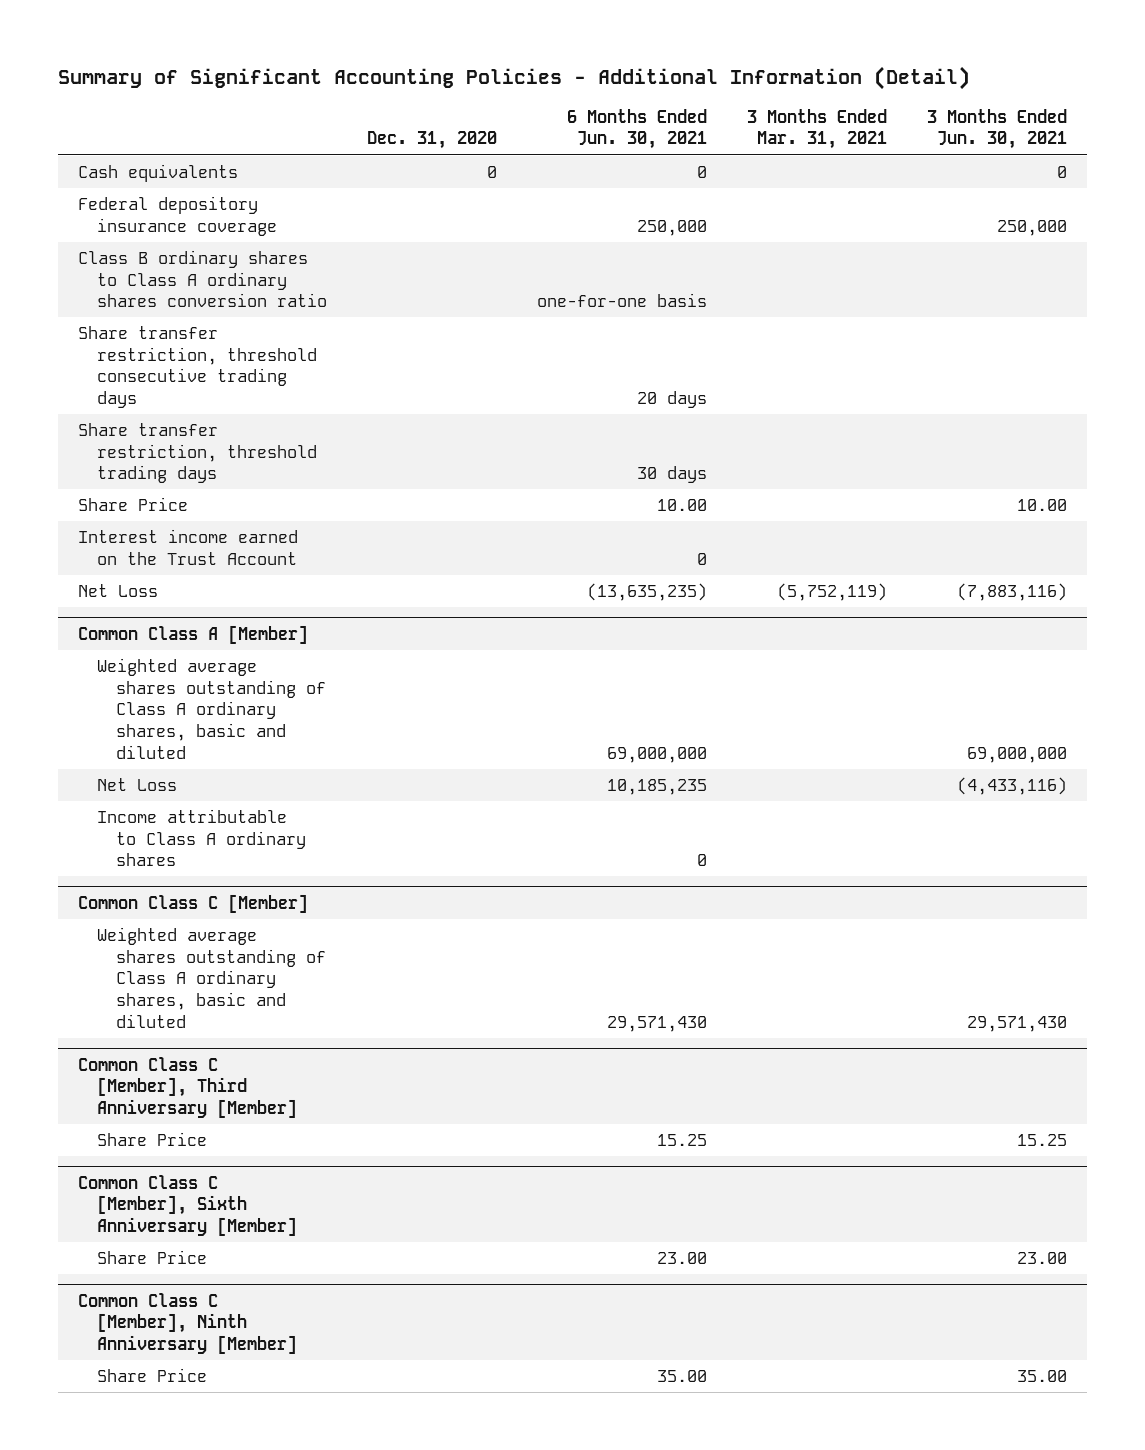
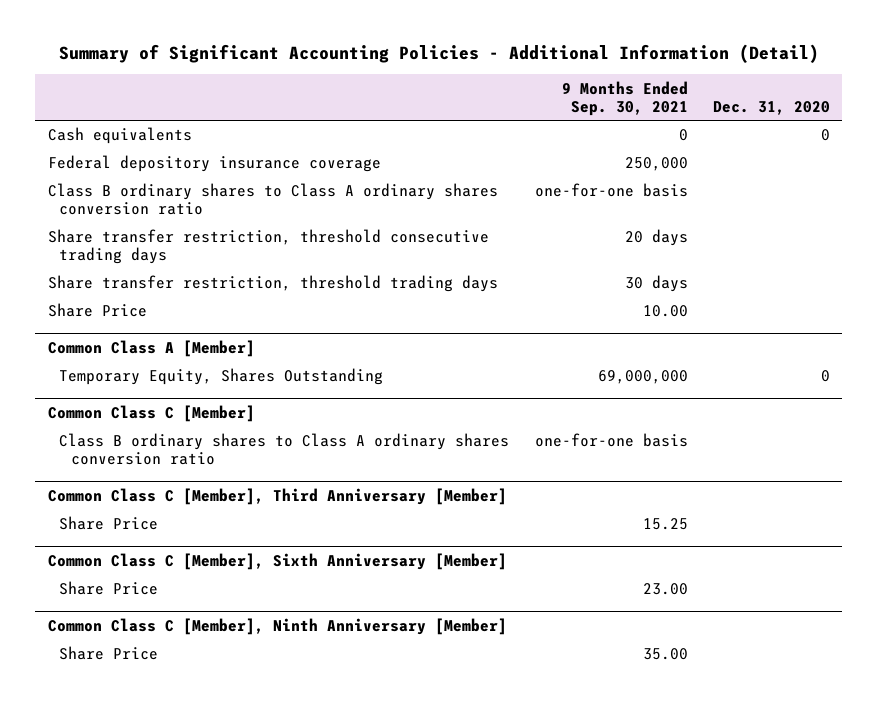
- | Dec. 31, 2020 | 6 Months Ended Jun. 30, 2021 | 3 Months Ended Mar. 31, 2021 | 3 Months Ended Jun. 30, 2021
+ | 9 Months Ended Sep. 30, 2021 | Dec. 31, 2020
- Interest income earned on the Trust Account | | 0 | |
- Net Loss | | (13,635,235) | (5,752,119) | (7,883,116)
@ Common Class A [Member]
- Weighted average shares outstanding of Class A ordinary shares, basic and diluted | | 69,000,000 | | 69,000,000
- Net Loss | | 10,185,235 | | (4,433,116)
- Income attributable to Class A ordinary shares | | 0 | |
+ Temporary Equity, Shares Outstanding | 69,000,000 | 0
@ Common Class C [Member]
- Weighted average shares outstanding of Class A ordinary shares, basic and diluted | | 29,571,430 | | 29,571,430
+ Class B ordinary shares to Class A ordinary shares conversion ratio | one-for-one basis |

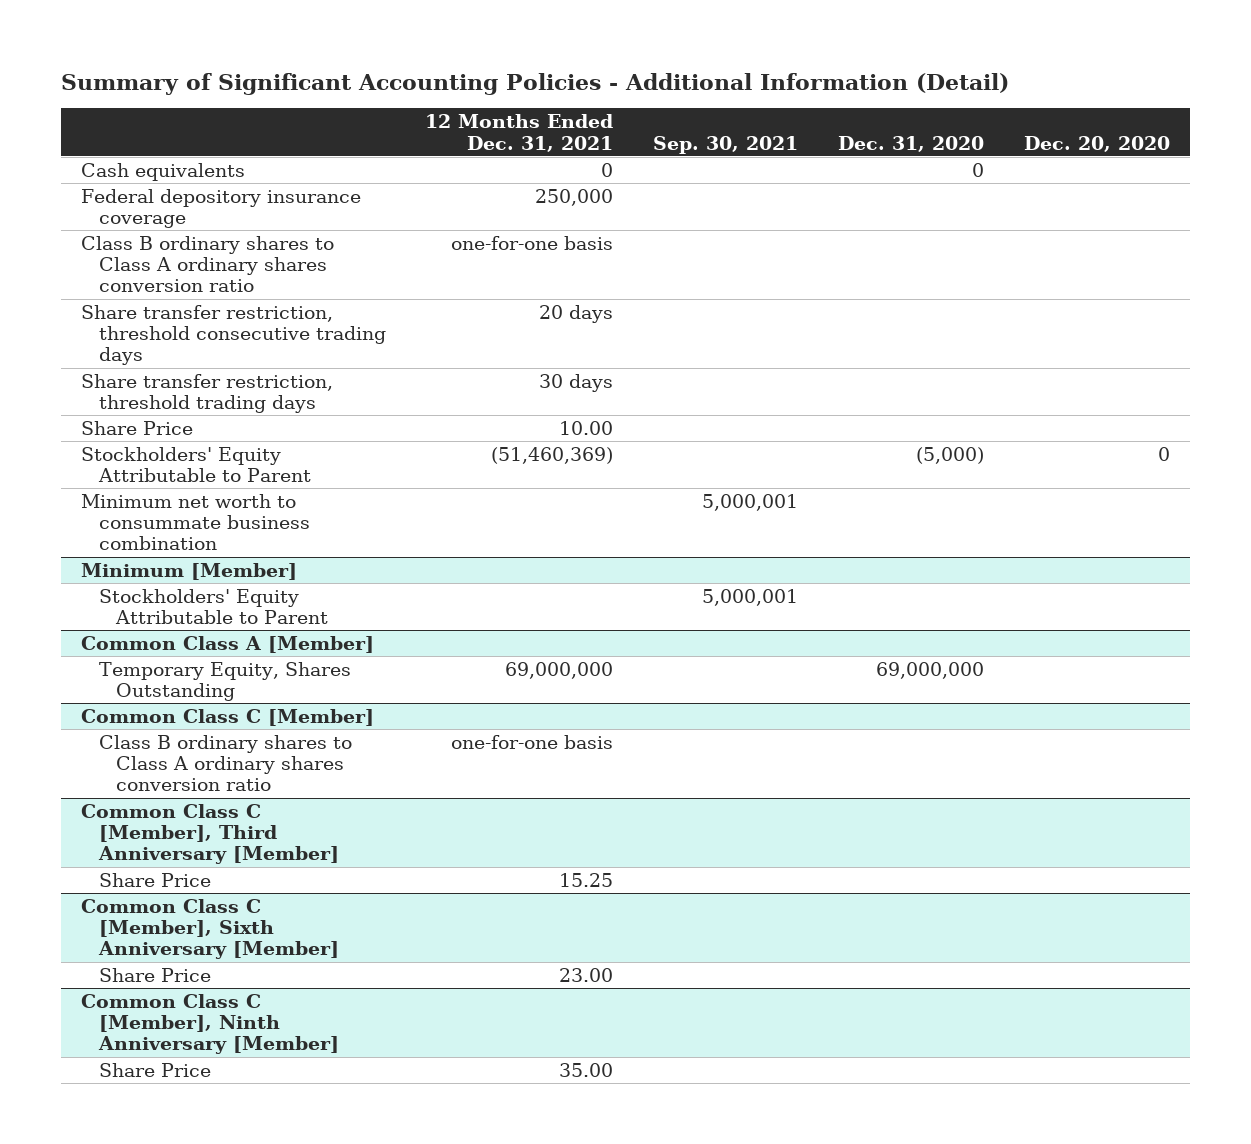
- | 9 Months Ended Sep. 30, 2021 | Dec. 31, 2020
+ | 12 Months Ended Dec. 31, 2021 | Sep. 30, 2021 | Dec. 31, 2020 | Dec. 20, 2020
+ Stockholders' Equity Attributable to Parent | (51,460,369) | | (5,000) | 0
+ Minimum net worth to consummate business combination | | 5,000,001 | |
+ Minimum [Member]
+ Stockholders' Equity Attributable to Parent | | 5,000,001 | |
@ Common Class A [Member]
- Temporary Equity, Shares Outstanding | 69,000,000 | 0
+ Temporary Equity, Shares Outstanding | 69,000,000 | | 69,000,000 |

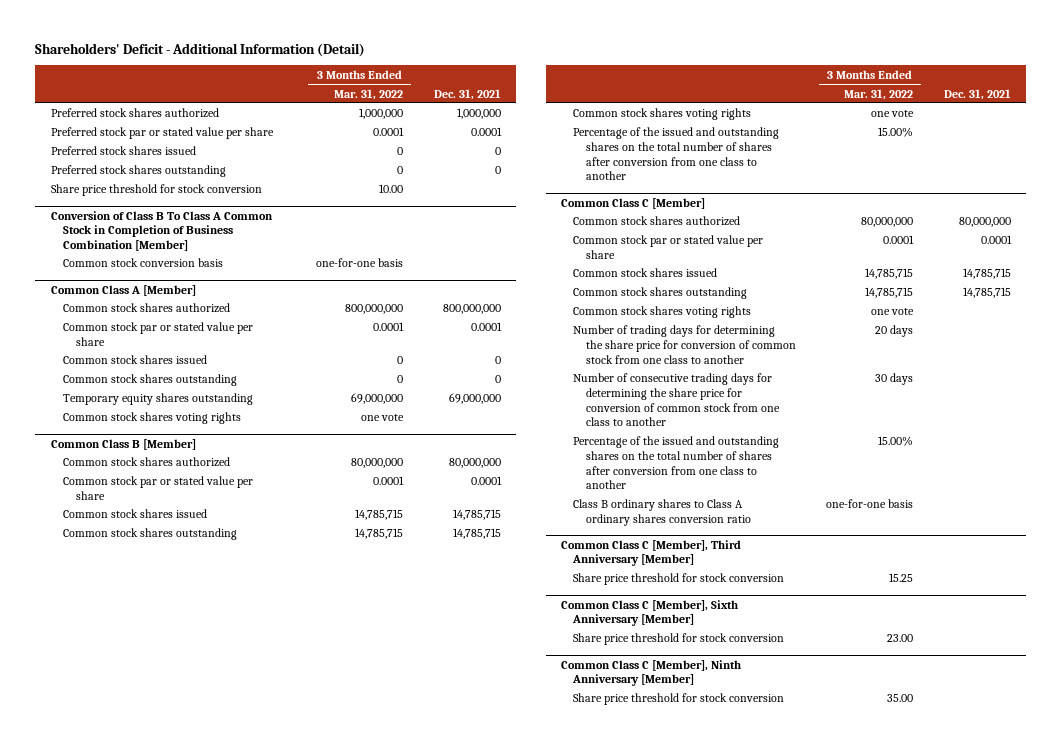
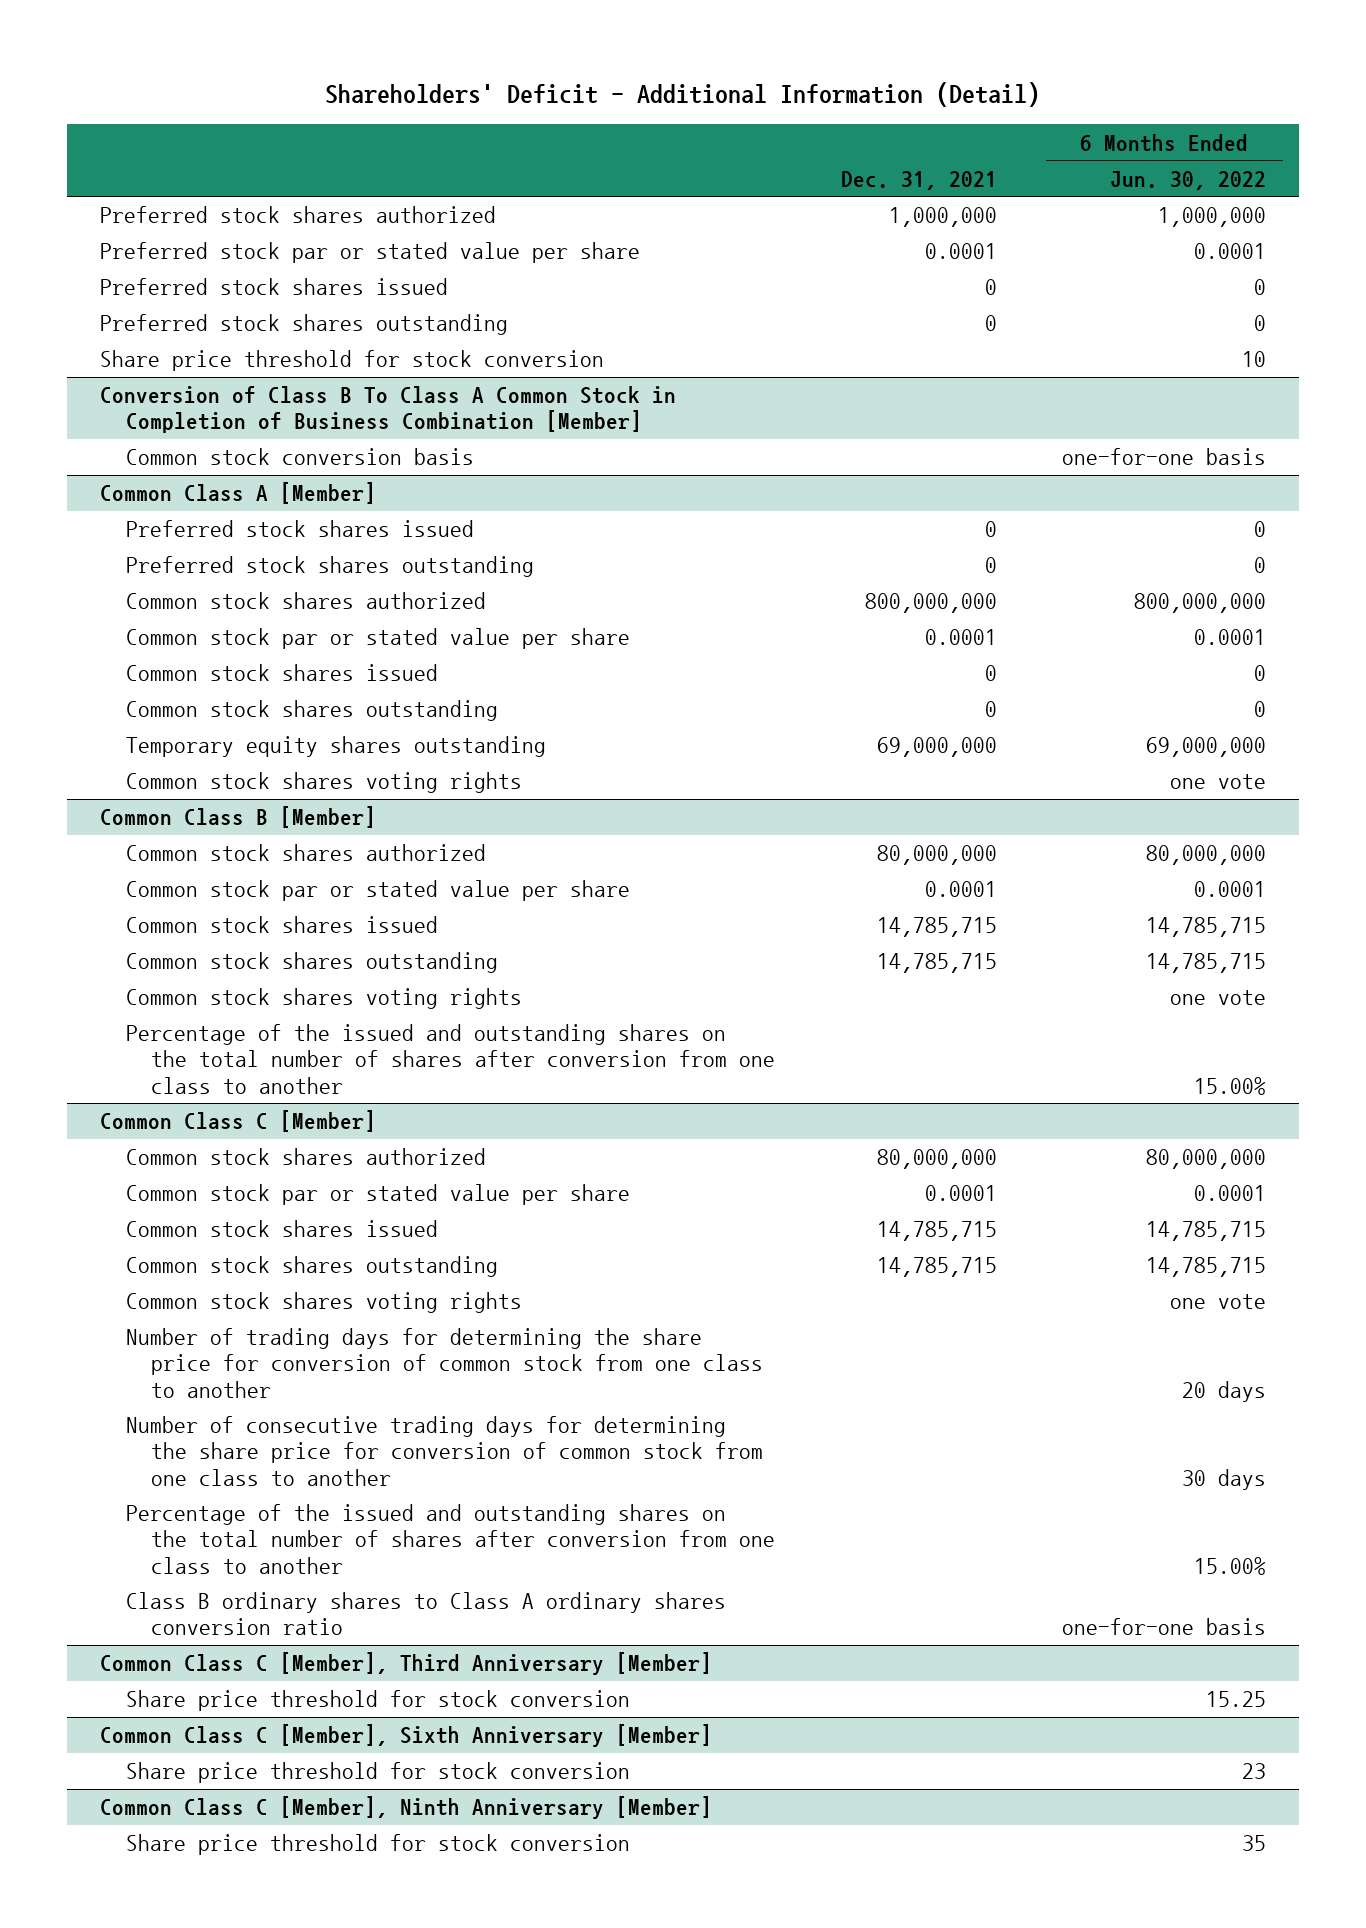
- | 3 Months Ended Mar. 31, 2022 | Dec. 31, 2021
+ | Dec. 31, 2021 | 6 Months Ended Jun. 30, 2022
@ Common Class A [Member]
+ Preferred stock shares issued | 0 | 0
+ Preferred stock shares outstanding | 0 | 0

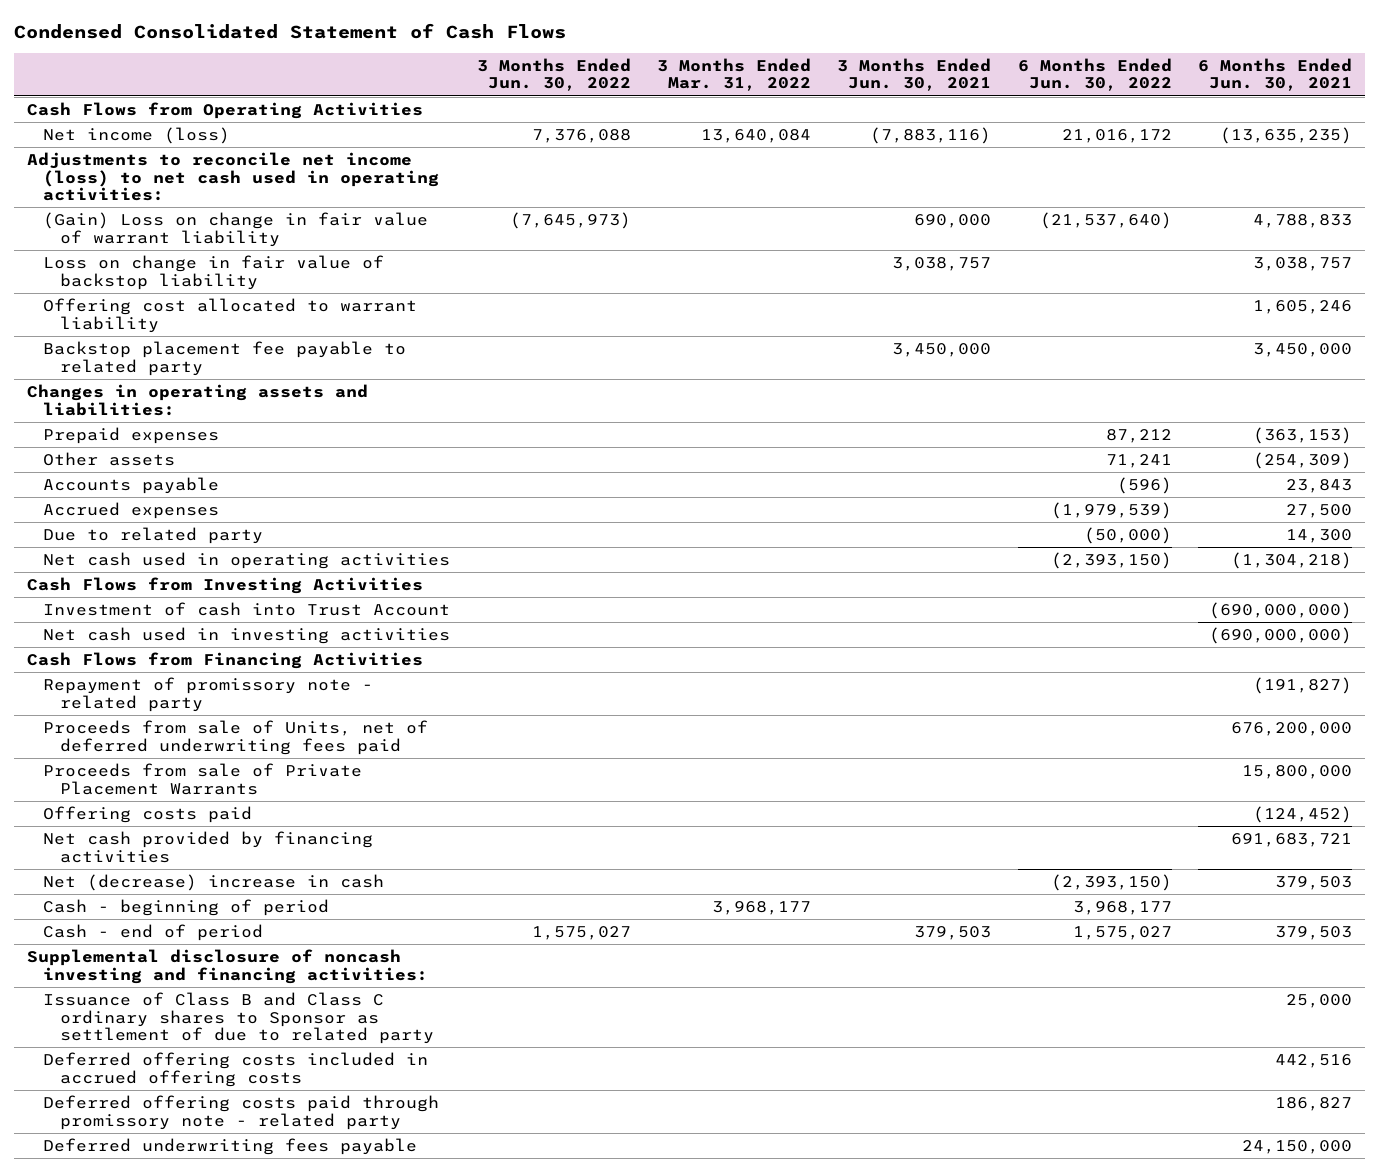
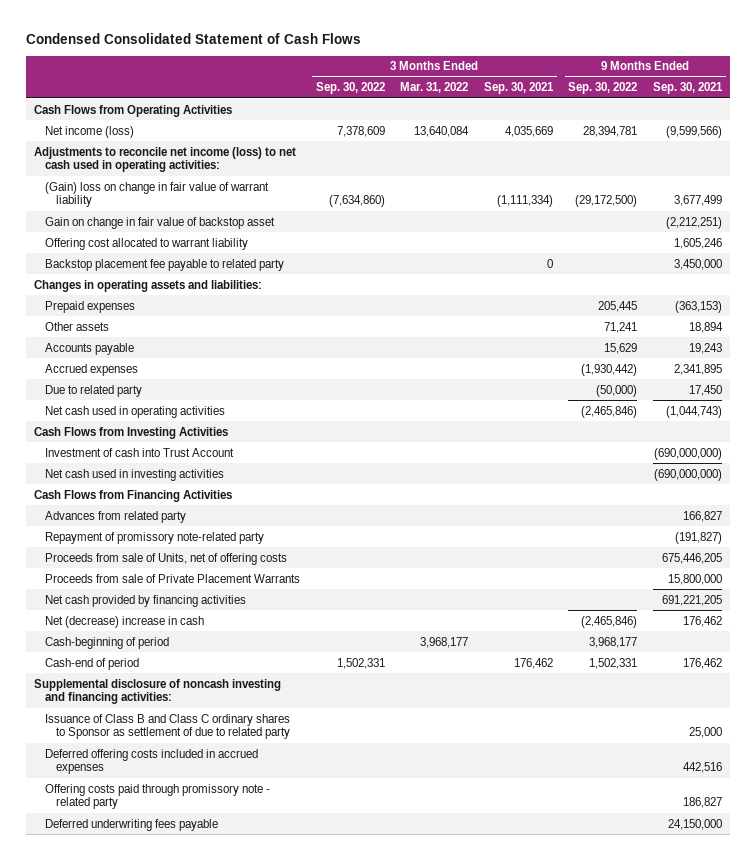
- | 3 Months Ended Jun. 30, 2022 | 3 Months Ended Mar. 31, 2022 | 3 Months Ended Jun. 30, 2021 | 6 Months Ended Jun. 30, 2022 | 6 Months Ended Jun. 30, 2021
+ | 3 Months Ended Sep. 30, 2022 | 3 Months Ended Mar. 31, 2022 | 3 Months Ended Sep. 30, 2021 | 9 Months Ended Sep. 30, 2022 | 9 Months Ended Sep. 30, 2021
- (Gain) Loss on change in fair value of warrant liability | (7,645,973) | | 690,000 | (21,537,640) | 4,788,833
- Loss on change in fair value of backstop liability | | | 3,038,757 | | 3,038,757
+ (Gain) loss on change in fair value of warrant liability | (7,634,860) | | (1,111,334) | (29,172,500) | 3,677,499
+ Gain on change in fair value of backstop asset | | | | | (2,212,251)
- Repayment of promissory note - related party | | | | | (191,827)
- Proceeds from sale of Units, net of deferred underwriting fees paid | | | | | 676,200,000
+ Advances from related party | | | | | 166,827
+ Repayment of promissory note-related party | | | | | (191,827)
+ Proceeds from sale of Units, net of offering costs | | | | | 675,446,205
- Offering costs paid | | | | | (124,452)
- Cash - beginning of period | | 3,968,177 | | 3,968,177 |
- Cash - end of period | 1,575,027 | | 379,503 | 1,575,027 | 379,503
+ Cash-beginning of period | | 3,968,177 | | 3,968,177 |
+ Cash-end of period | 1,502,331 | | 176,462 | 1,502,331 | 176,462
- Deferred offering costs included in accrued offering costs | | | | | 442,516
- Deferred offering costs paid through promissory note - related party | | | | | 186,827
+ Deferred offering costs included in accrued expenses | | | | | 442,516
+ Offering costs paid through promissory note - related party | | | | | 186,827

